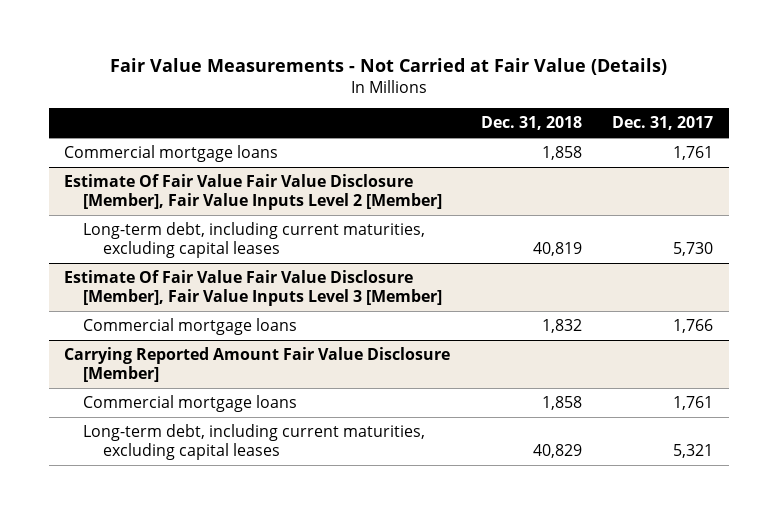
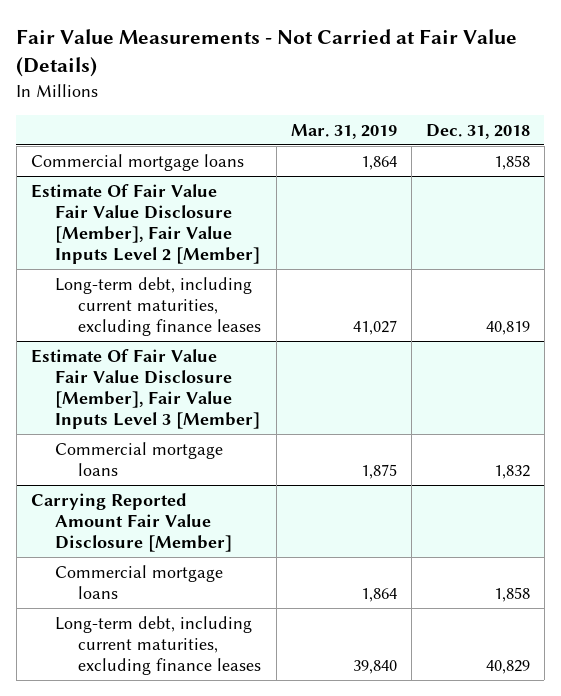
- | Dec. 31, 2018 | Dec. 31, 2017
+ | Mar. 31, 2019 | Dec. 31, 2018
@ Estimate Of Fair Value Fair Value Disclosure [Member], Fair Value Inputs Level 2 [Member]
- Long-term debt, including current maturities, excluding capital leases | 40,819 | 5,730
+ Long-term debt, including current maturities, excluding finance leases | 41,027 | 40,819
@ Carrying Reported Amount Fair Value Disclosure [Member]
- Long-term debt, including current maturities, excluding capital leases | 40,829 | 5,321
+ Long-term debt, including current maturities, excluding finance leases | 39,840 | 40,829

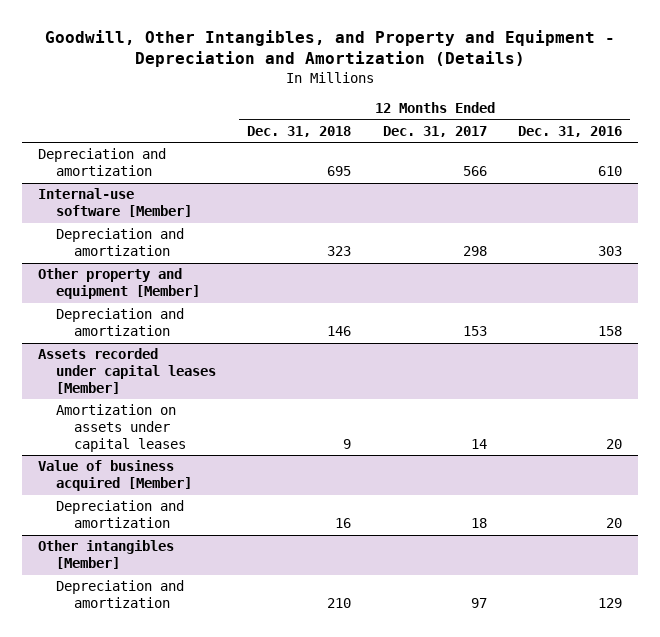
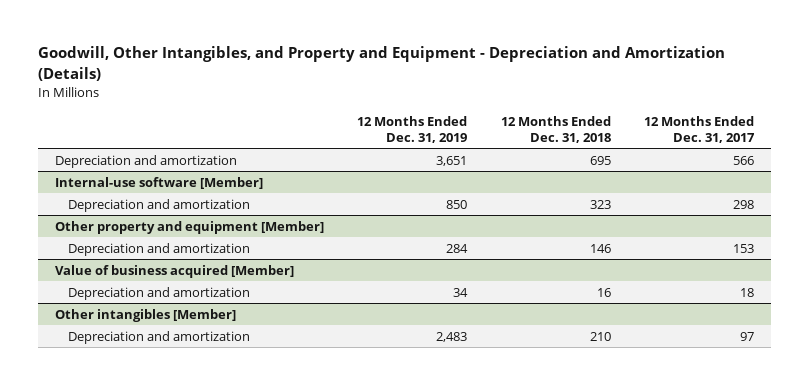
- | 12 Months Ended Dec. 31, 2018 | 12 Months Ended Dec. 31, 2017 | 12 Months Ended Dec. 31, 2016
+ | 12 Months Ended Dec. 31, 2019 | 12 Months Ended Dec. 31, 2018 | 12 Months Ended Dec. 31, 2017
- Assets recorded under capital leases [Member]
- Amortization on assets under capital leases | 9 | 14 | 20

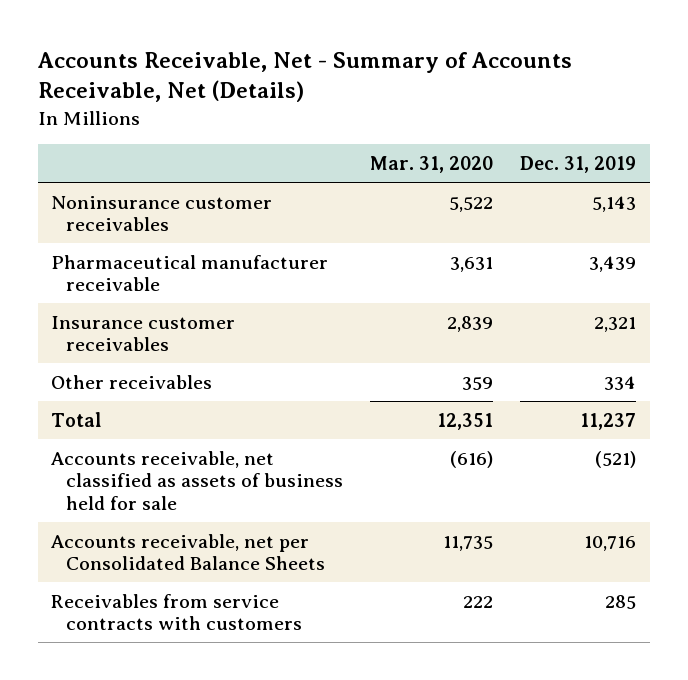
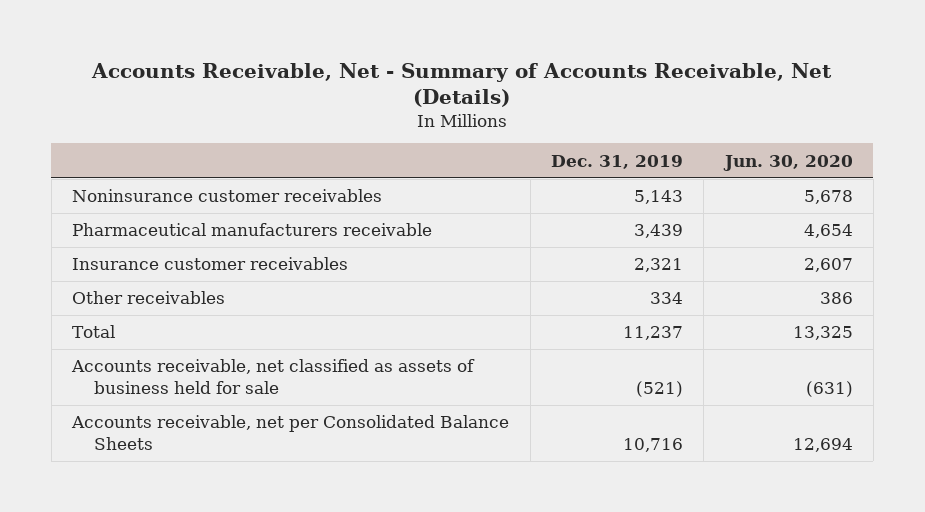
- | Mar. 31, 2020 | Dec. 31, 2019
+ | Dec. 31, 2019 | Jun. 30, 2020
- Pharmaceutical manufacturer receivable | 3,631 | 3,439
+ Pharmaceutical manufacturers receivable | 3,439 | 4,654
- Receivables from service contracts with customers | 222 | 285

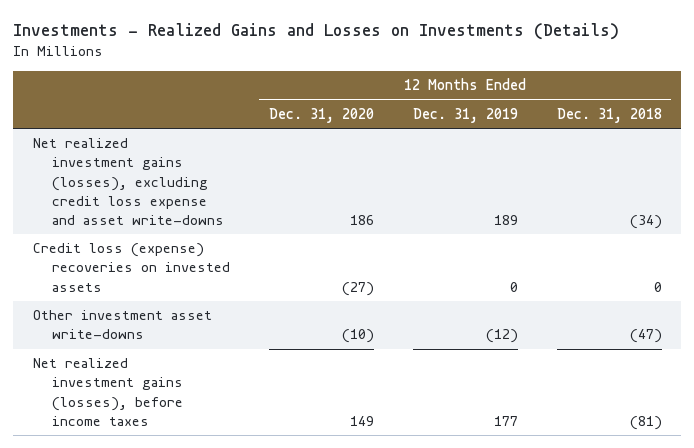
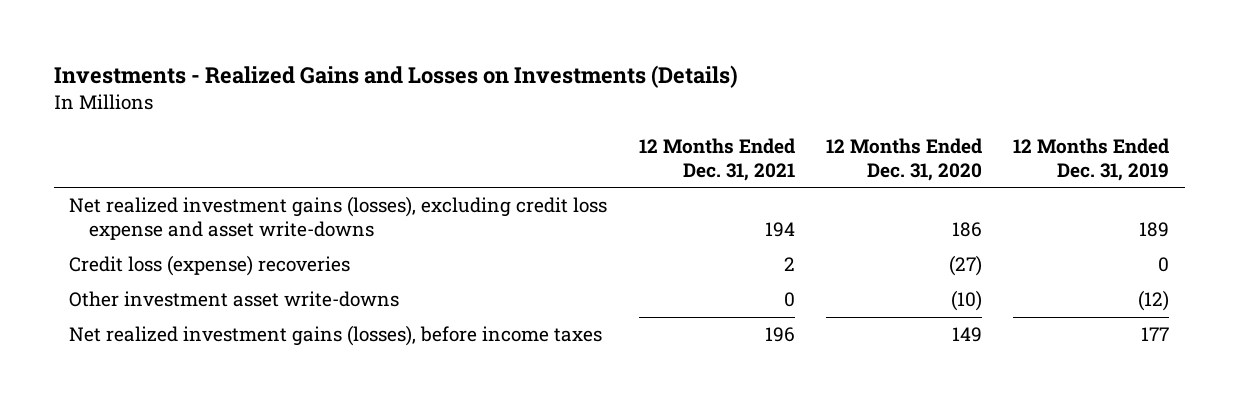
- | 12 Months Ended Dec. 31, 2020 | 12 Months Ended Dec. 31, 2019 | 12 Months Ended Dec. 31, 2018
+ | 12 Months Ended Dec. 31, 2021 | 12 Months Ended Dec. 31, 2020 | 12 Months Ended Dec. 31, 2019
- Credit loss (expense) recoveries on invested assets | (27) | 0 | 0
+ Credit loss (expense) recoveries | 2 | (27) | 0

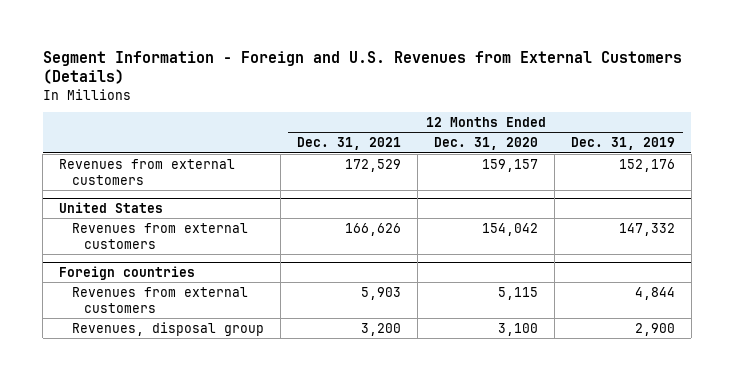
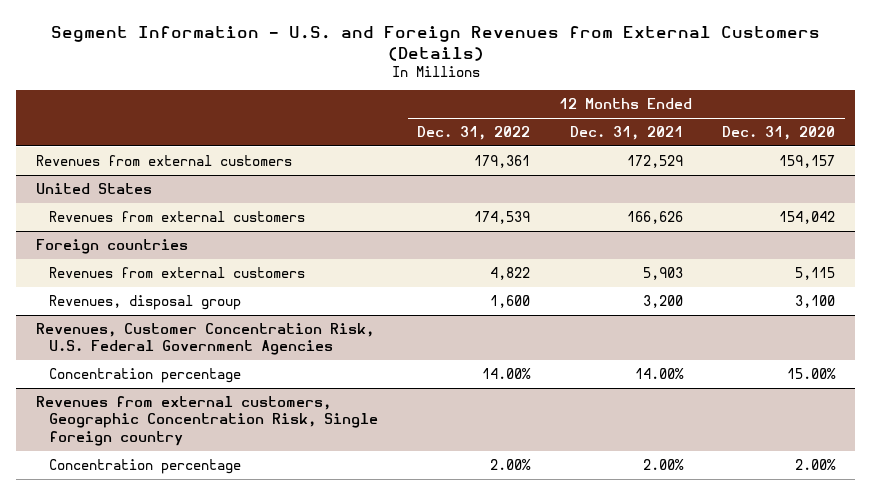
- Segment Information - Foreign and U.S. Revenues from External Customers (Details)
+ Segment Information - U.S. and Foreign Revenues from External Customers (Details)
- | 12 Months Ended Dec. 31, 2021 | 12 Months Ended Dec. 31, 2020 | 12 Months Ended Dec. 31, 2019
+ | 12 Months Ended Dec. 31, 2022 | 12 Months Ended Dec. 31, 2021 | 12 Months Ended Dec. 31, 2020
+ Revenues, Customer Concentration Risk, U.S. Federal Government Agencies
+ Concentration percentage | 14.00% | 14.00% | 15.00%
+ Revenues from external customers, Geographic Concentration Risk, Single foreign country
+ Concentration percentage | 2.00% | 2.00% | 2.00%

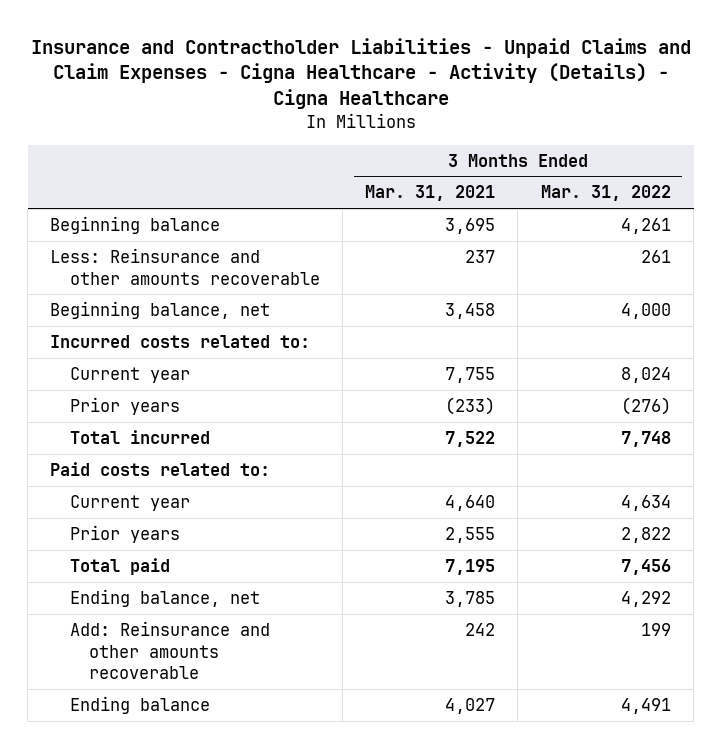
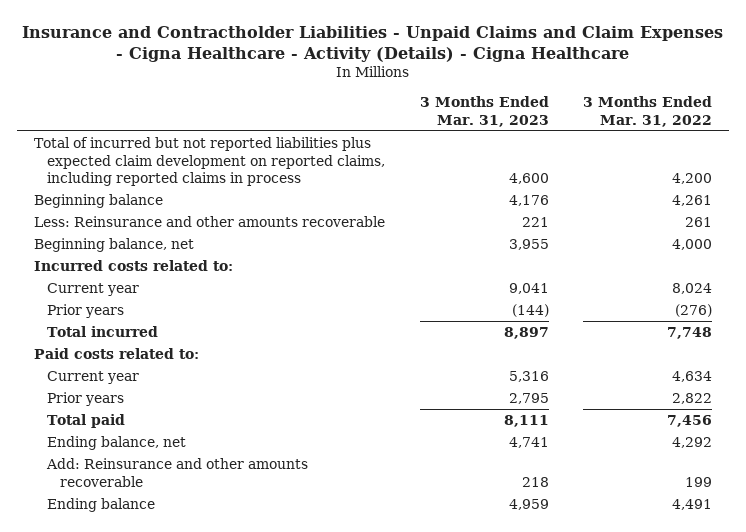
- | 3 Months Ended Mar. 31, 2021 | 3 Months Ended Mar. 31, 2022
+ | 3 Months Ended Mar. 31, 2023 | 3 Months Ended Mar. 31, 2022
+ Total of incurred but not reported liabilities plus expected claim development on reported claims, including reported claims in process | 4,600 | 4,200

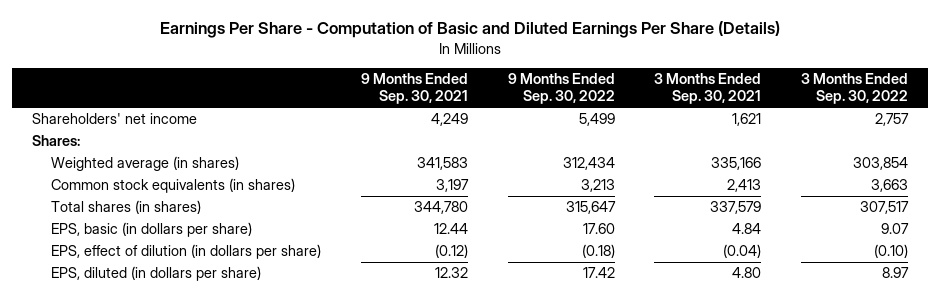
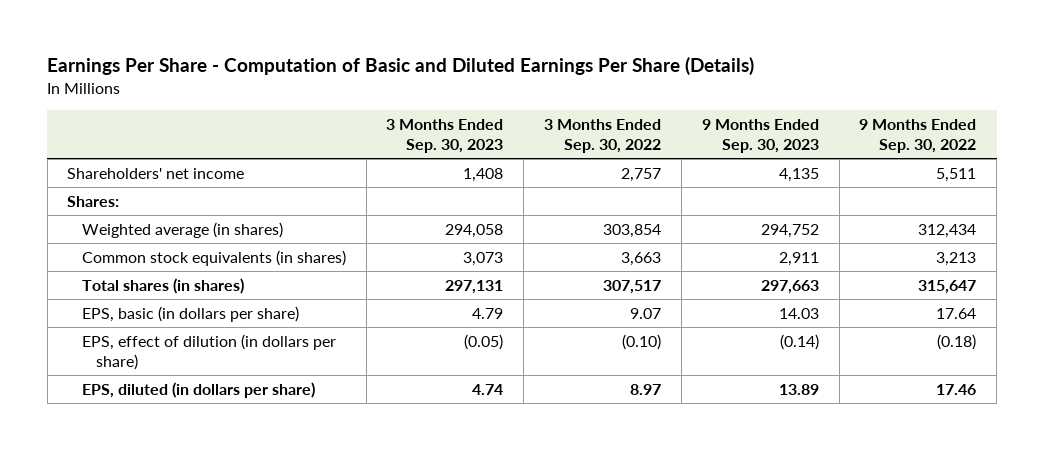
- | 9 Months Ended Sep. 30, 2021 | 9 Months Ended Sep. 30, 2022 | 3 Months Ended Sep. 30, 2021 | 3 Months Ended Sep. 30, 2022
+ | 3 Months Ended Sep. 30, 2023 | 3 Months Ended Sep. 30, 2022 | 9 Months Ended Sep. 30, 2023 | 9 Months Ended Sep. 30, 2022
- Shareholders' net income | 4,249 | 5,499 | 1,621 | 2,757
+ Shareholders' net income | 1,408 | 2,757 | 4,135 | 5,511
- EPS, basic (in dollars per share) | 12.44 | 17.60 | 4.84 | 9.07
+ EPS, basic (in dollars per share) | 4.79 | 9.07 | 14.03 | 17.64
- EPS, diluted (in dollars per share) | 12.32 | 17.42 | 4.80 | 8.97
+ EPS, diluted (in dollars per share) | 4.74 | 8.97 | 13.89 | 17.46

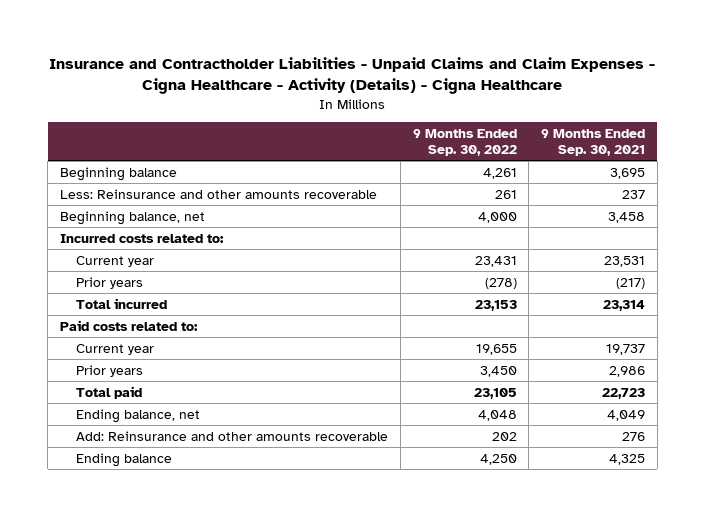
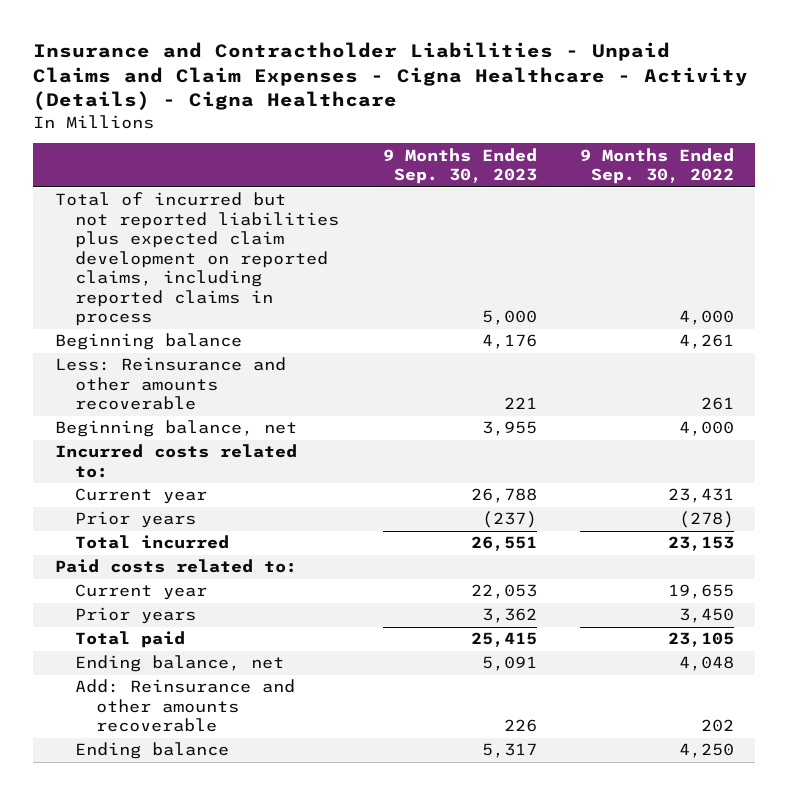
- | 9 Months Ended Sep. 30, 2022 | 9 Months Ended Sep. 30, 2021
+ | 9 Months Ended Sep. 30, 2023 | 9 Months Ended Sep. 30, 2022
+ Total of incurred but not reported liabilities plus expected claim development on reported claims, including reported claims in process | 5,000 | 4,000

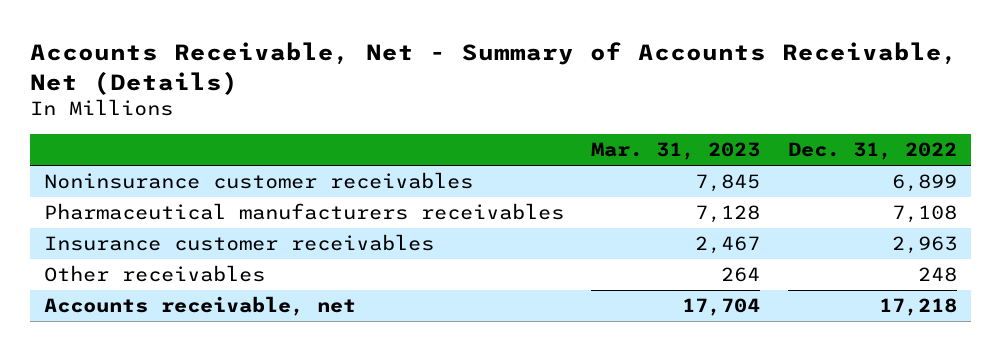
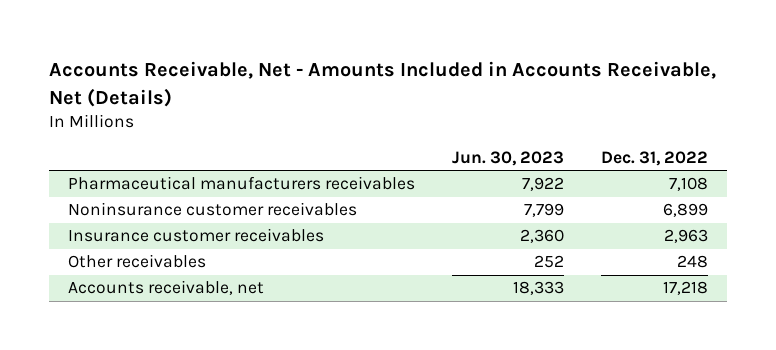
- Accounts Receivable, Net - Summary of Accounts Receivable, Net (Details)
+ Accounts Receivable, Net - Amounts Included in Accounts Receivable, Net (Details)
- | Mar. 31, 2023 | Dec. 31, 2022
+ | Jun. 30, 2023 | Dec. 31, 2022
moved down: Noninsurance customer receivables | 7,799 | 6,899

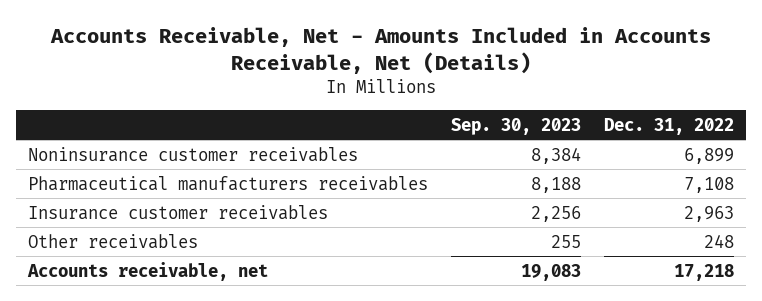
- | Jun. 30, 2023 | Dec. 31, 2022
+ | Sep. 30, 2023 | Dec. 31, 2022
moved down: Pharmaceutical manufacturers receivables | 8,188 | 7,108

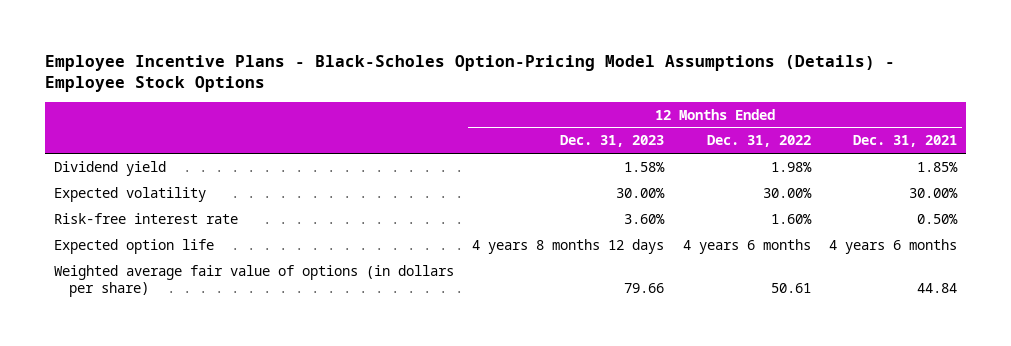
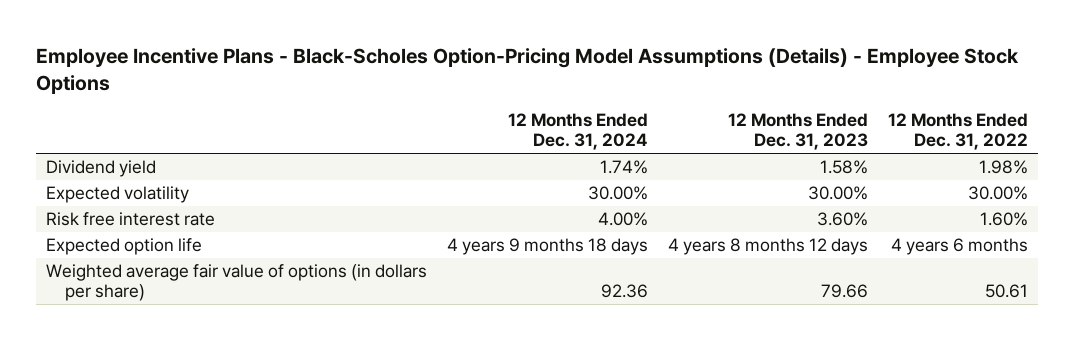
- | 12 Months Ended Dec. 31, 2023 | 12 Months Ended Dec. 31, 2022 | 12 Months Ended Dec. 31, 2021
+ | 12 Months Ended Dec. 31, 2024 | 12 Months Ended Dec. 31, 2023 | 12 Months Ended Dec. 31, 2022
- Risk-free interest rate | 3.60% | 1.60% | 0.50%
+ Risk free interest rate | 4.00% | 3.60% | 1.60%

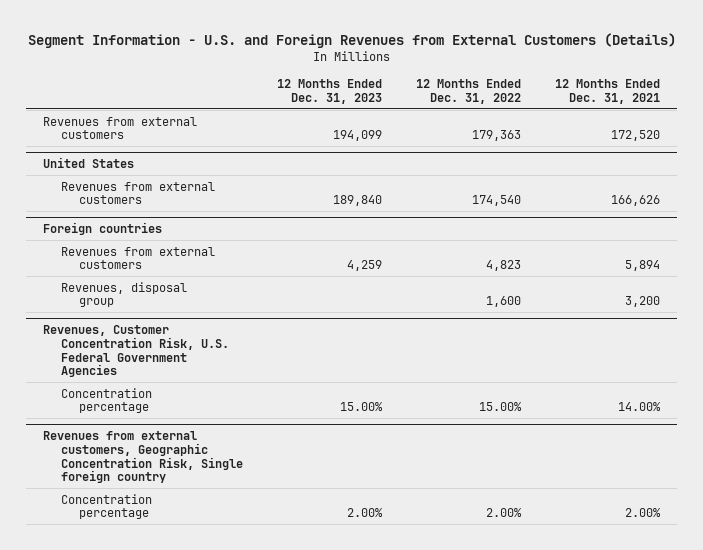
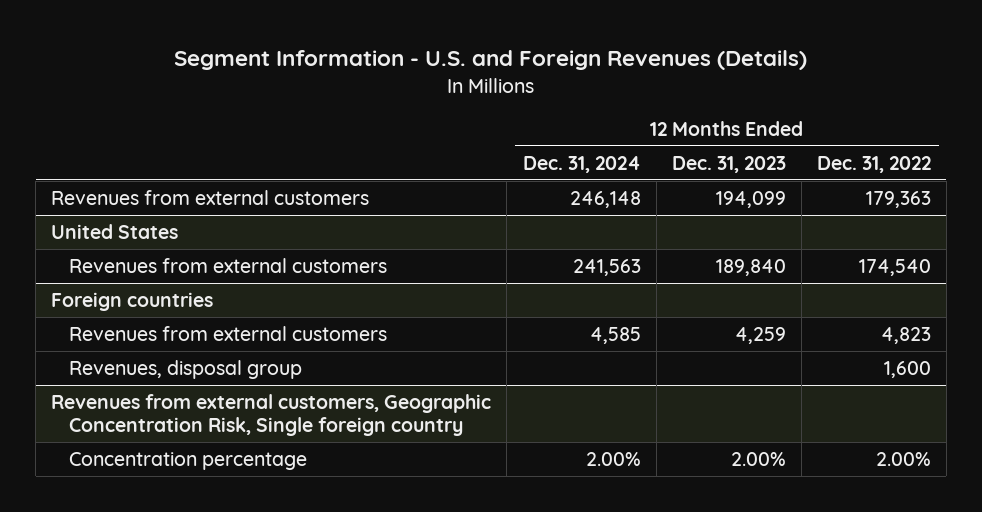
- Segment Information - U.S. and Foreign Revenues from External Customers (Details)
+ Segment Information - U.S. and Foreign Revenues (Details)
- | 12 Months Ended Dec. 31, 2023 | 12 Months Ended Dec. 31, 2022 | 12 Months Ended Dec. 31, 2021
+ | 12 Months Ended Dec. 31, 2024 | 12 Months Ended Dec. 31, 2023 | 12 Months Ended Dec. 31, 2022
- Revenues, Customer Concentration Risk, U.S. Federal Government Agencies
- Concentration percentage | 15.00% | 15.00% | 14.00%

